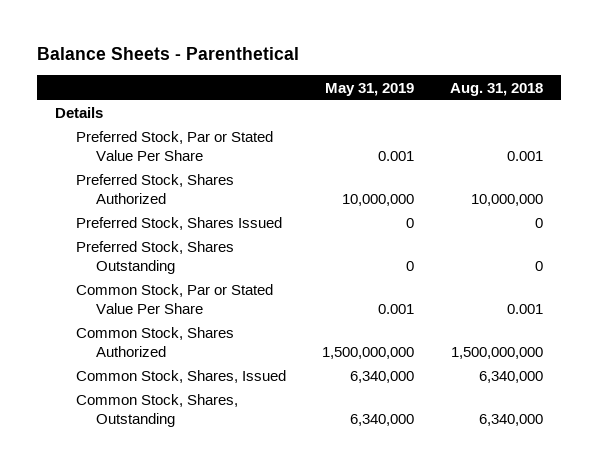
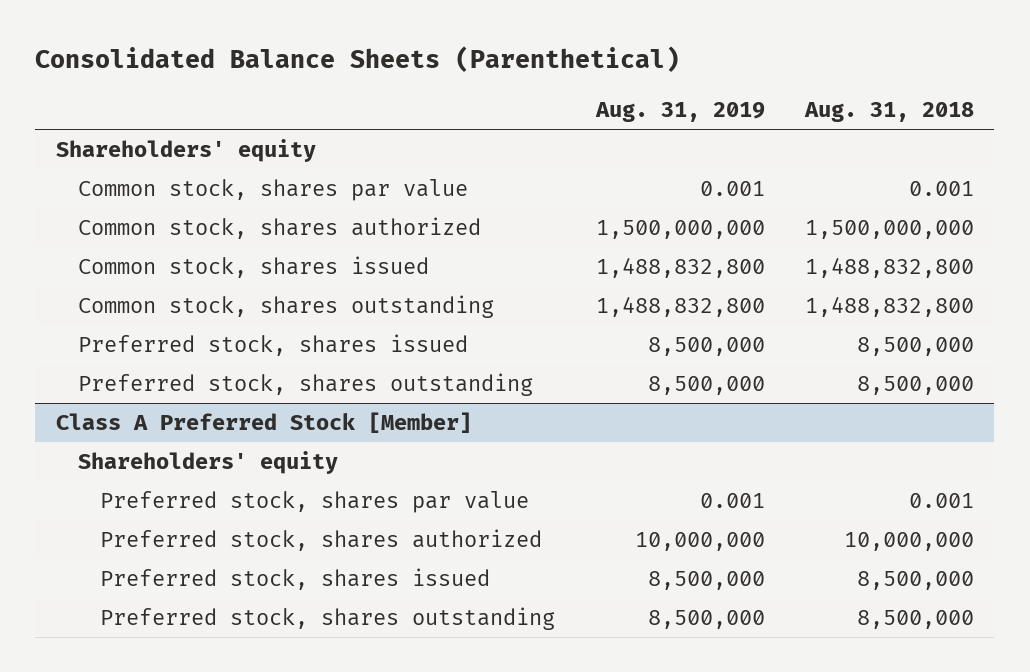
- Balance Sheets - Parenthetical
+ Consolidated Balance Sheets (Parenthetical)
- | May 31, 2019 | Aug. 31, 2018
+ | Aug. 31, 2019 | Aug. 31, 2018
- Details
- Preferred Stock, Par or Stated Value Per Share | 0.001 | 0.001
- Preferred Stock, Shares Authorized | 10,000,000 | 10,000,000
- Preferred Stock, Shares Issued | 0 | 0
- Preferred Stock, Shares Outstanding | 0 | 0
- Common Stock, Par or Stated Value Per Share | 0.001 | 0.001
- Common Stock, Shares Authorized | 1,500,000,000 | 1,500,000,000
- Common Stock, Shares, Issued | 6,340,000 | 6,340,000
- Common Stock, Shares, Outstanding | 6,340,000 | 6,340,000
+ Shareholders' equity
+ Common stock, shares par value | 0.001 | 0.001
+ Common stock, shares authorized | 1,500,000,000 | 1,500,000,000
+ Common stock, shares issued | 1,488,832,800 | 1,488,832,800
+ Common stock, shares outstanding | 1,488,832,800 | 1,488,832,800
+ Preferred stock, shares issued | 8,500,000 | 8,500,000
+ Preferred stock, shares outstanding | 8,500,000 | 8,500,000
+ Class A Preferred Stock [Member]
+ Shareholders' equity
+ Preferred stock, shares par value | 0.001 | 0.001
+ Preferred stock, shares authorized | 10,000,000 | 10,000,000
+ Preferred stock, shares issued | 8,500,000 | 8,500,000
+ Preferred stock, shares outstanding | 8,500,000 | 8,500,000

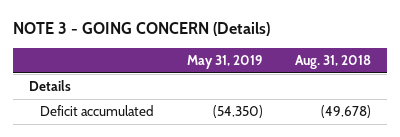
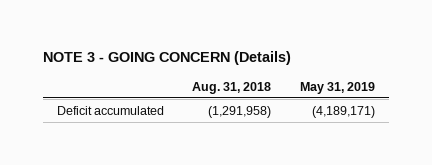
- | May 31, 2019 | Aug. 31, 2018
+ | Aug. 31, 2018 | May 31, 2019
- Details
- Deficit accumulated | (54,350) | (49,678)
+ Deficit accumulated | (1,291,958) | (4,189,171)

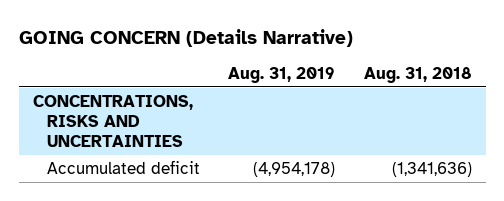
- NOTE 3 - GOING CONCERN (Details)
+ GOING CONCERN (Details Narrative)
- | Aug. 31, 2018 | May 31, 2019
+ | Aug. 31, 2019 | Aug. 31, 2018
- Deficit accumulated | (1,291,958) | (4,189,171)
+ CONCENTRATIONS, RISKS AND UNCERTAINTIES
+ Accumulated deficit | (4,954,178) | (1,341,636)

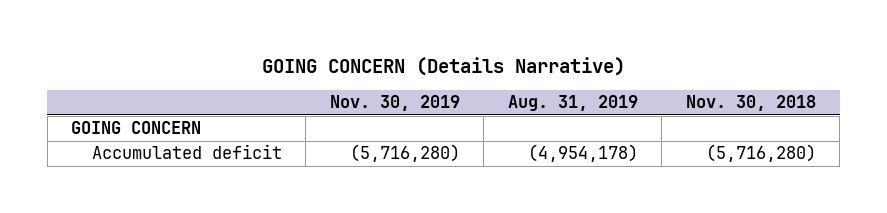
- | Aug. 31, 2019 | Aug. 31, 2018
+ | Nov. 30, 2019 | Aug. 31, 2019 | Nov. 30, 2018
- CONCENTRATIONS, RISKS AND UNCERTAINTIES
+ GOING CONCERN

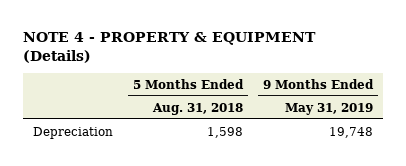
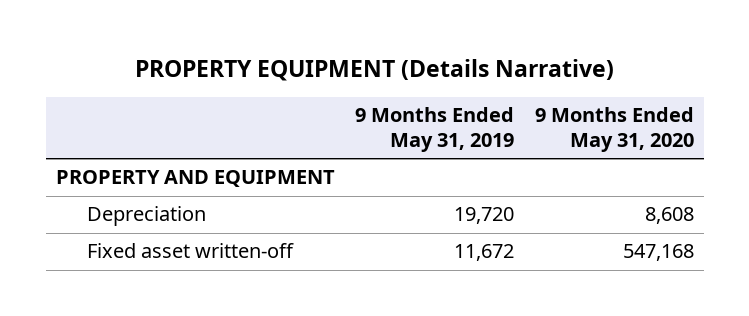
- NOTE 4 - PROPERTY & EQUIPMENT (Details)
+ PROPERTY EQUIPMENT (Details Narrative)
- | 5 Months Ended Aug. 31, 2018 | 9 Months Ended May 31, 2019
+ | 9 Months Ended May 31, 2019 | 9 Months Ended May 31, 2020
- Depreciation | 1,598 | 19,748
+ PROPERTY AND EQUIPMENT
+ Depreciation | 19,720 | 8,608
+ Fixed asset written-off | 11,672 | 547,168

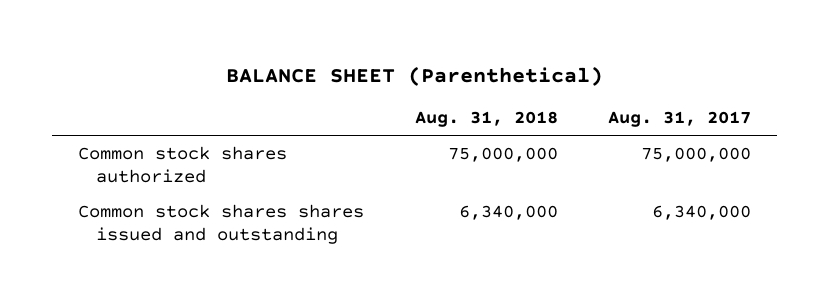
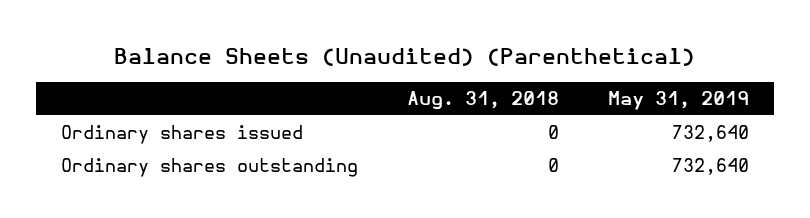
- BALANCE SHEET (Parenthetical)
+ Balance Sheets (Unaudited) (Parenthetical)
- | Aug. 31, 2018 | Aug. 31, 2017
+ | Aug. 31, 2018 | May 31, 2019
- Common stock shares authorized | 75,000,000 | 75,000,000
- Common stock shares shares issued and outstanding | 6,340,000 | 6,340,000
+ Ordinary shares issued | 0 | 732,640
+ Ordinary shares outstanding | 0 | 732,640

